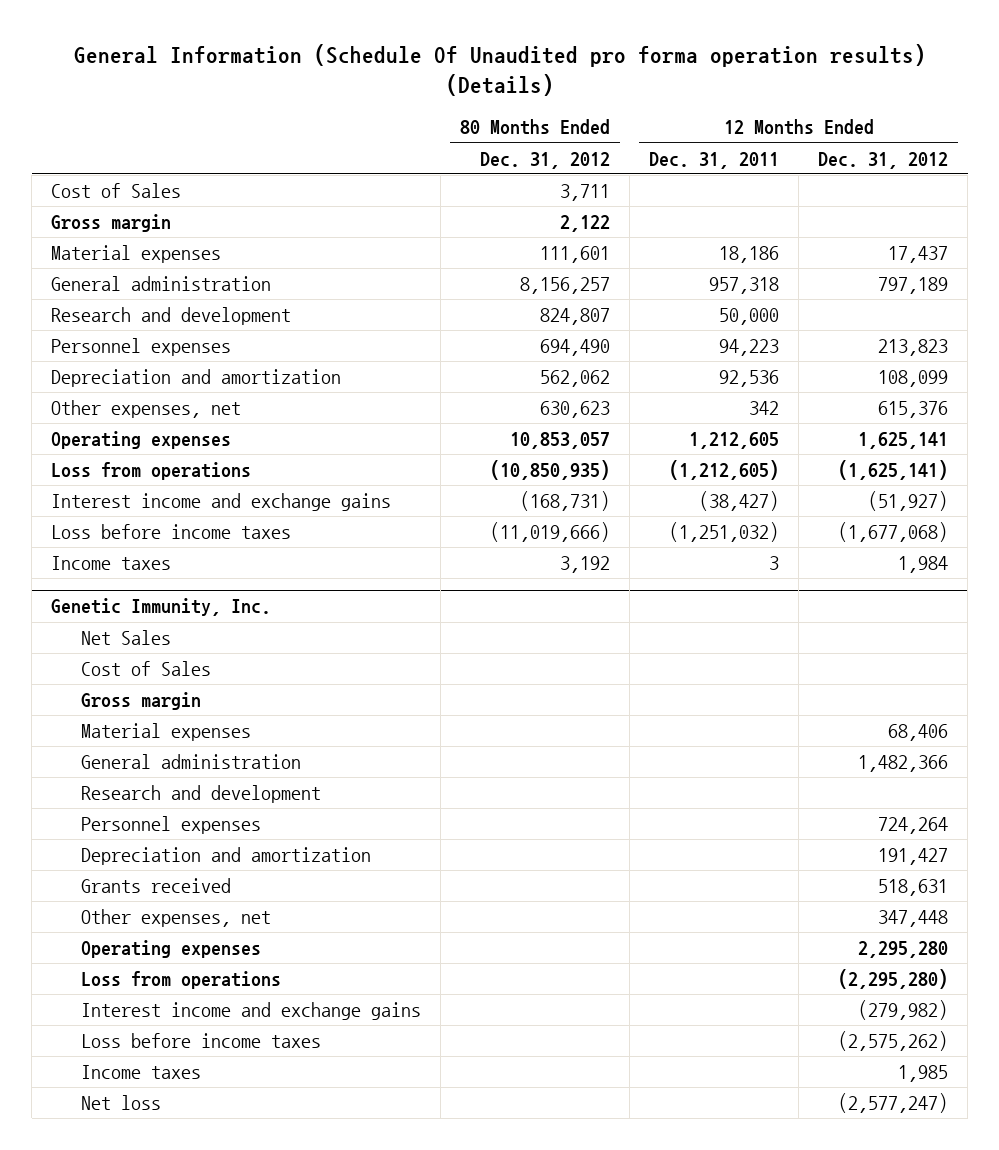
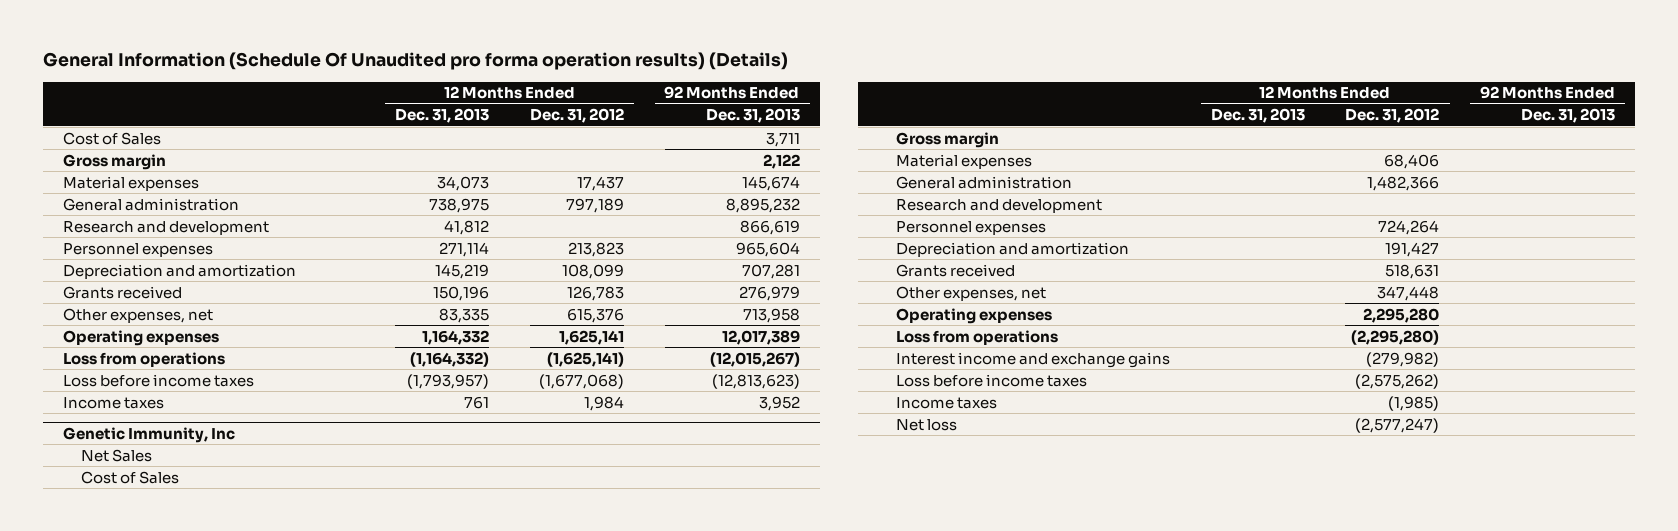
- | 80 Months Ended Dec. 31, 2012 | 12 Months Ended Dec. 31, 2011 | 12 Months Ended Dec. 31, 2012
+ | 12 Months Ended Dec. 31, 2013 | 12 Months Ended Dec. 31, 2012 | 92 Months Ended Dec. 31, 2013
+ Grants received | 150,196 | 126,783 | 276,979
- Interest income and exchange gains | (168,731) | (38,427) | (51,927)
- Genetic Immunity, Inc.
+ Genetic Immunity, Inc
- Income taxes | | | 1,985
+ Income taxes | | (1,985) |

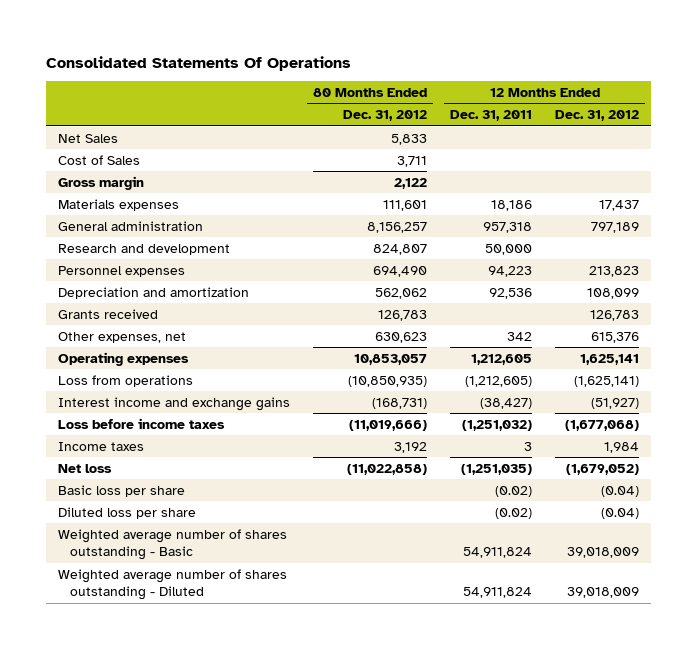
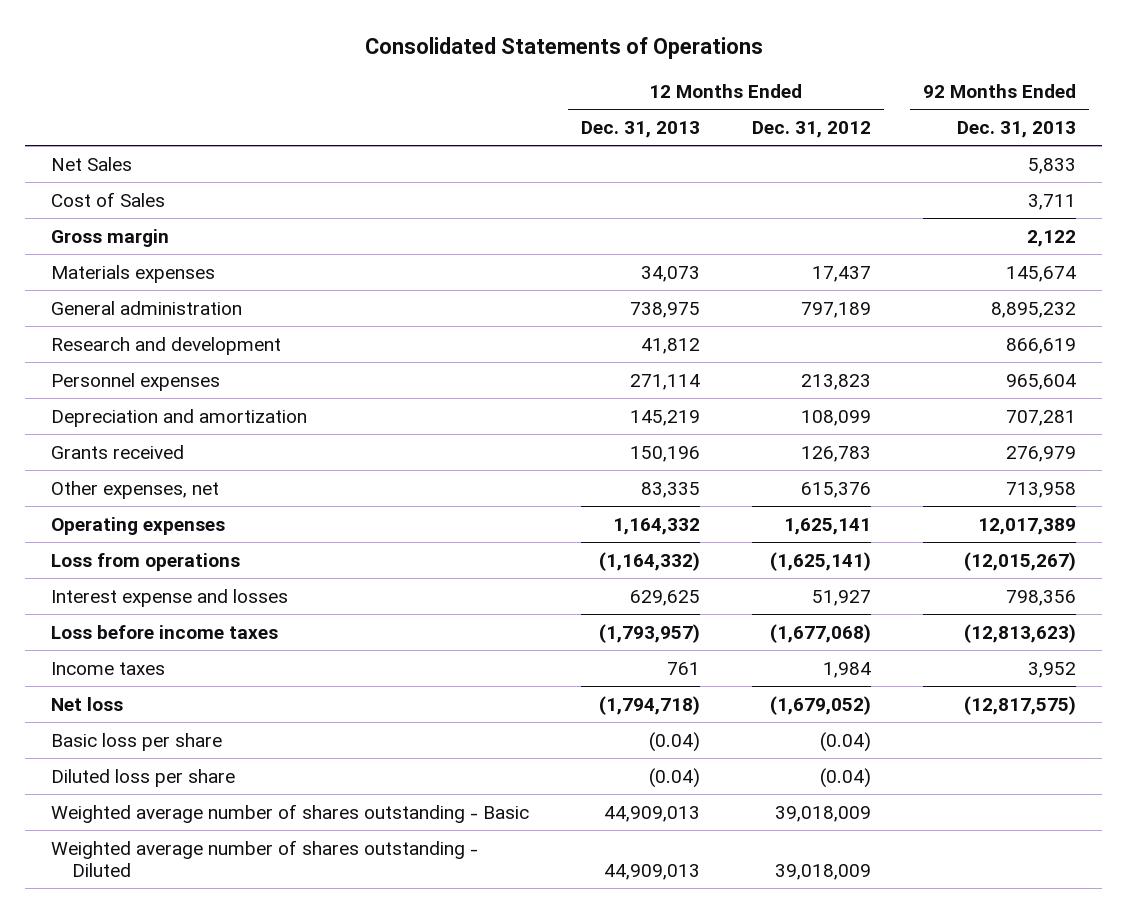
- Consolidated Statements Of Operations
+ Consolidated Statements of Operations
- | 80 Months Ended Dec. 31, 2012 | 12 Months Ended Dec. 31, 2011 | 12 Months Ended Dec. 31, 2012
+ | 12 Months Ended Dec. 31, 2013 | 12 Months Ended Dec. 31, 2012 | 92 Months Ended Dec. 31, 2013
- Interest income and exchange gains | (168,731) | (38,427) | (51,927)
+ Interest expense and losses | 629,625 | 51,927 | 798,356

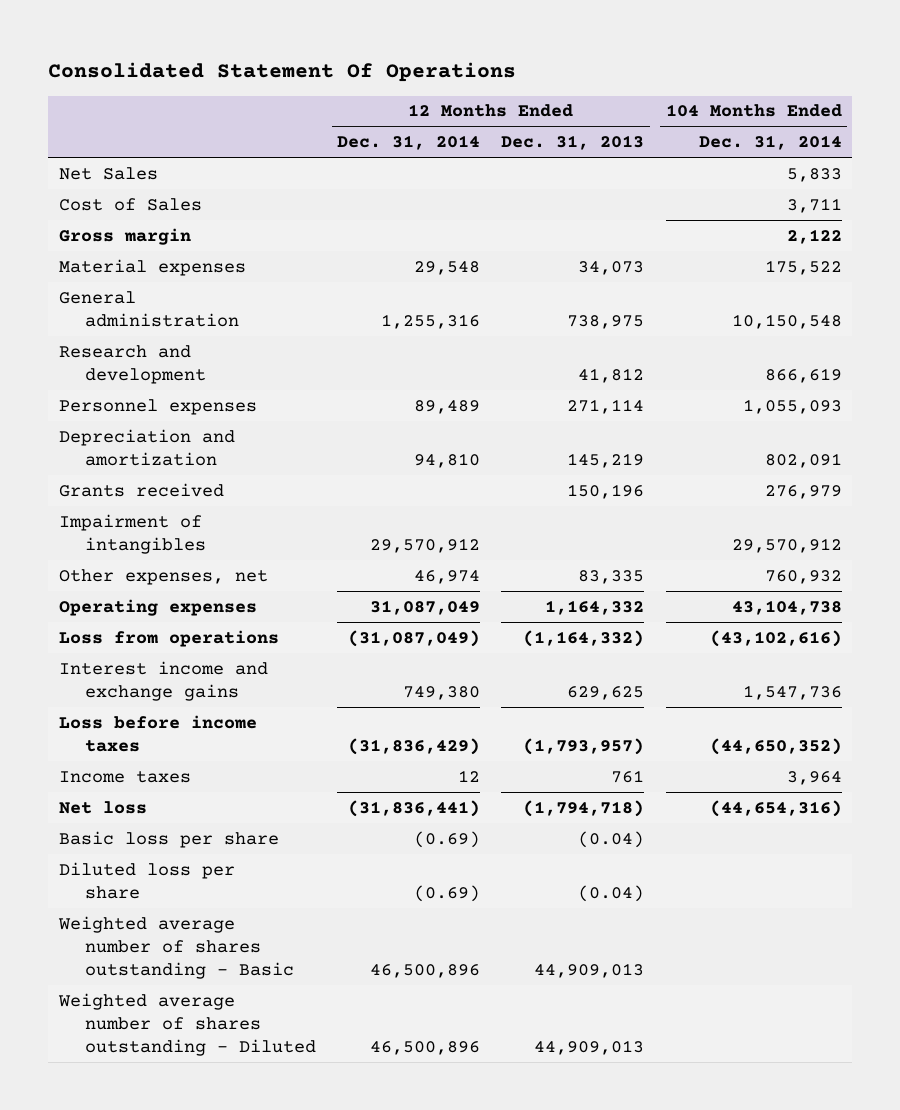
- Consolidated Statements of Operations
+ Consolidated Statement Of Operations
- | 12 Months Ended Dec. 31, 2013 | 12 Months Ended Dec. 31, 2012 | 92 Months Ended Dec. 31, 2013
+ | 12 Months Ended Dec. 31, 2014 | 12 Months Ended Dec. 31, 2013 | 104 Months Ended Dec. 31, 2014
- Materials expenses | 34,073 | 17,437 | 145,674
+ Material expenses | 29,548 | 34,073 | 175,522
+ Impairment of intangibles | 29,570,912 | | 29,570,912
- Interest expense and losses | 629,625 | 51,927 | 798,356
+ Interest income and exchange gains | 749,380 | 629,625 | 1,547,736

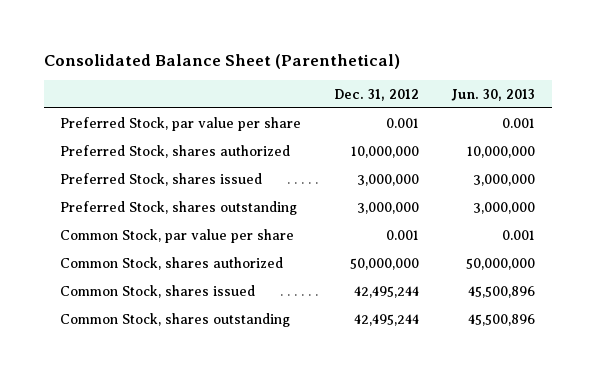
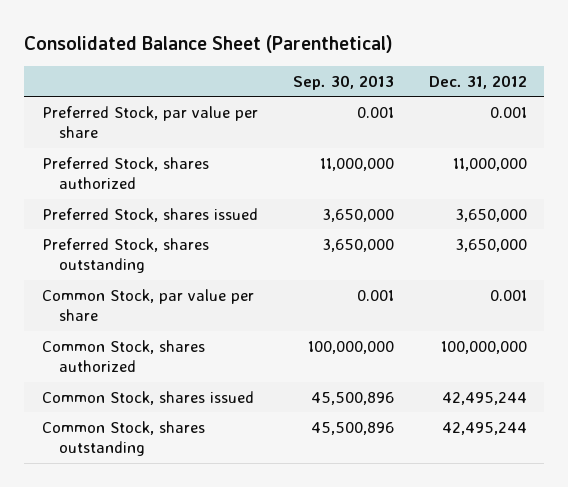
- | Dec. 31, 2012 | Jun. 30, 2013
+ | Sep. 30, 2013 | Dec. 31, 2012
- Preferred Stock, shares authorized | 10,000,000 | 10,000,000
- Preferred Stock, shares issued | 3,000,000 | 3,000,000
- Preferred Stock, shares outstanding | 3,000,000 | 3,000,000
+ Preferred Stock, shares authorized | 11,000,000 | 11,000,000
+ Preferred Stock, shares issued | 3,650,000 | 3,650,000
+ Preferred Stock, shares outstanding | 3,650,000 | 3,650,000
- Common Stock, shares authorized | 50,000,000 | 50,000,000
+ Common Stock, shares authorized | 100,000,000 | 100,000,000

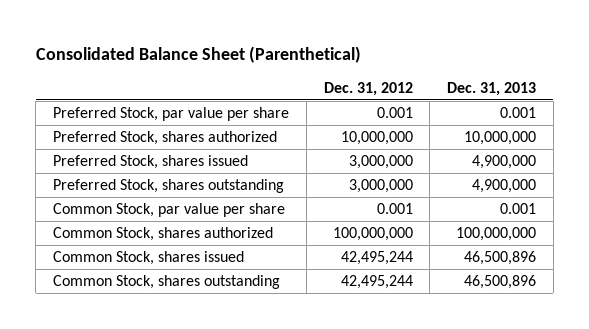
- | Sep. 30, 2013 | Dec. 31, 2012
+ | Dec. 31, 2012 | Dec. 31, 2013
- Preferred Stock, shares authorized | 11,000,000 | 11,000,000
- Preferred Stock, shares issued | 3,650,000 | 3,650,000
- Preferred Stock, shares outstanding | 3,650,000 | 3,650,000
+ Preferred Stock, shares authorized | 10,000,000 | 10,000,000
+ Preferred Stock, shares issued | 3,000,000 | 4,900,000
+ Preferred Stock, shares outstanding | 3,000,000 | 4,900,000

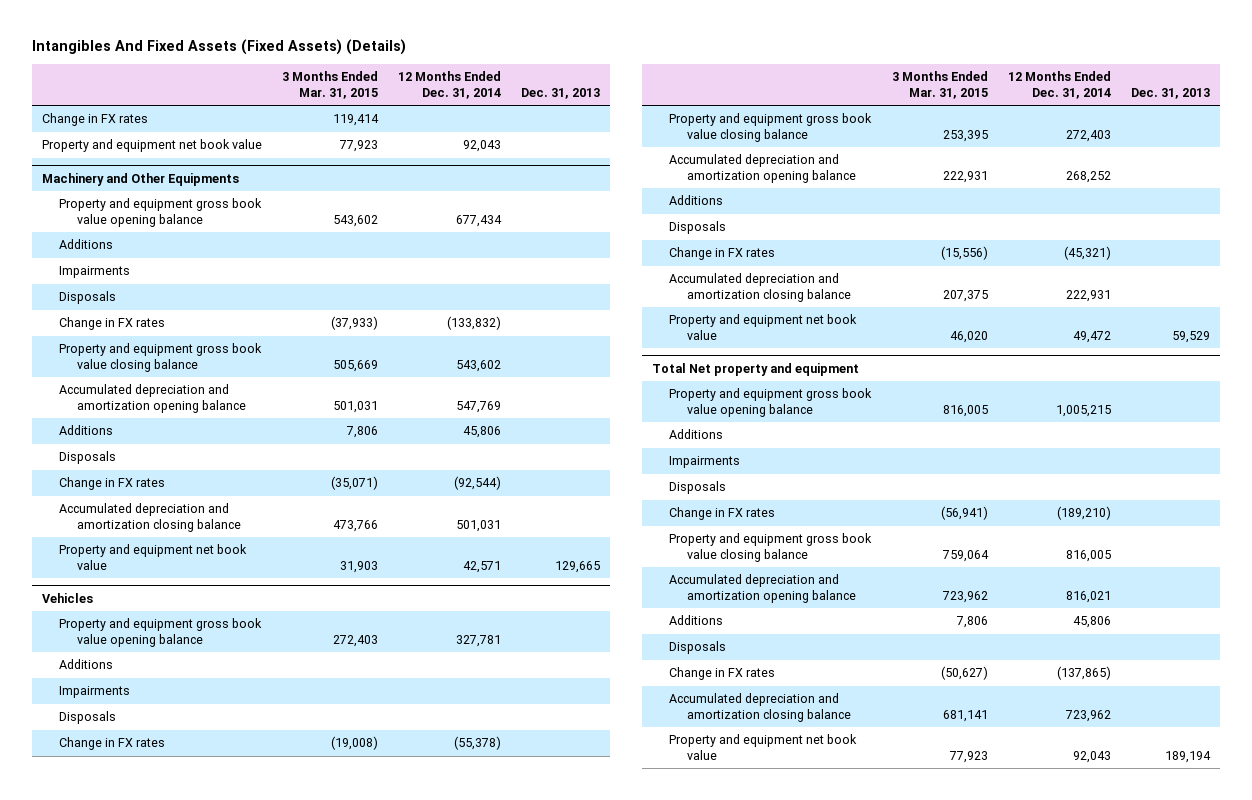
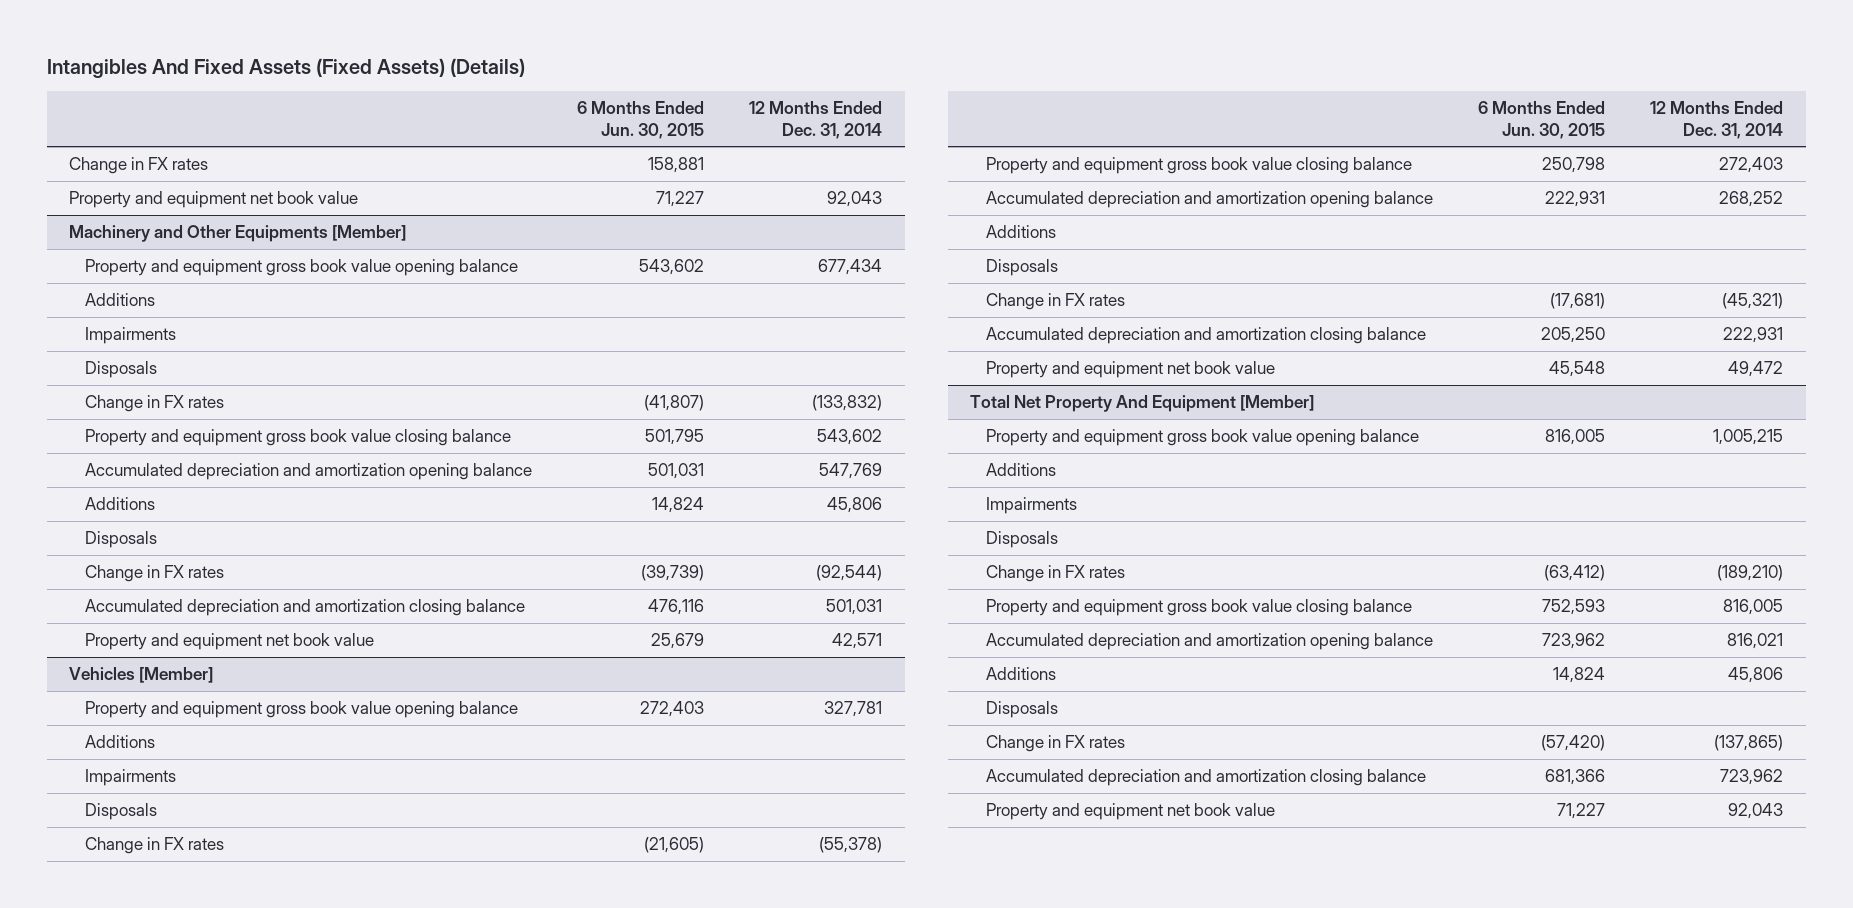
- | 3 Months Ended Mar. 31, 2015 | 12 Months Ended Dec. 31, 2014 | Dec. 31, 2013
+ | 6 Months Ended Jun. 30, 2015 | 12 Months Ended Dec. 31, 2014
- Machinery and Other Equipments
+ Machinery and Other Equipments [Member]
- Vehicles
+ Vehicles [Member]
- Total Net property and equipment
+ Total Net Property And Equipment [Member]

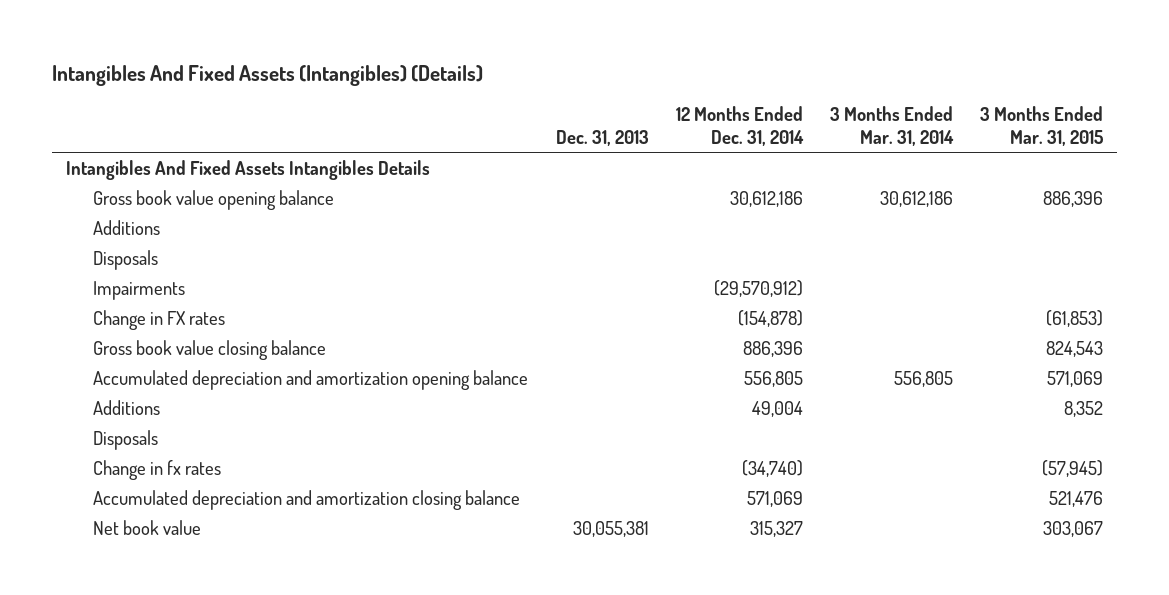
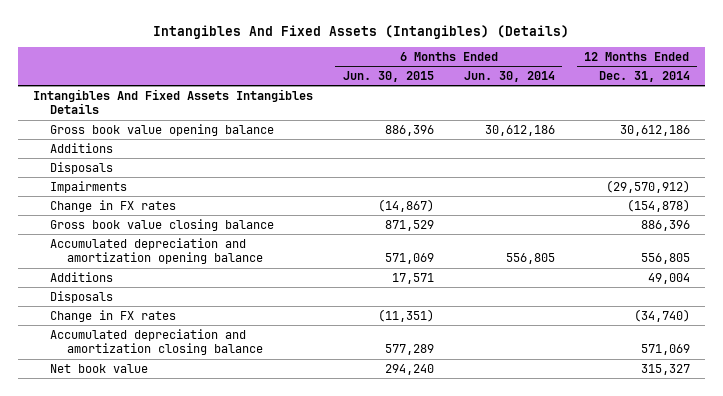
- | Dec. 31, 2013 | 12 Months Ended Dec. 31, 2014 | 3 Months Ended Mar. 31, 2014 | 3 Months Ended Mar. 31, 2015
+ | 6 Months Ended Jun. 30, 2015 | 6 Months Ended Jun. 30, 2014 | 12 Months Ended Dec. 31, 2014
- Change in fx rates | | (34,740) | | (57,945)
+ Change in FX rates | (11,351) | | (34,740)

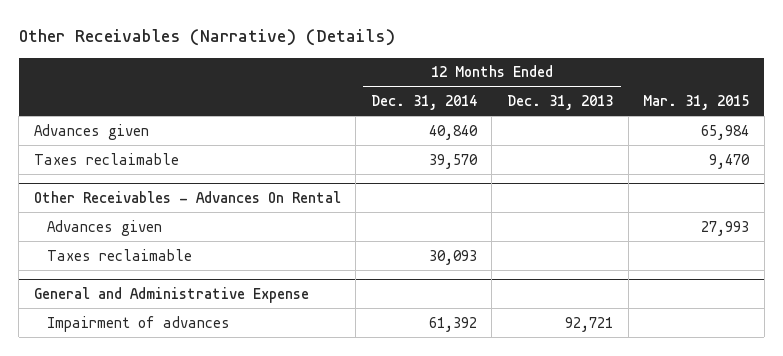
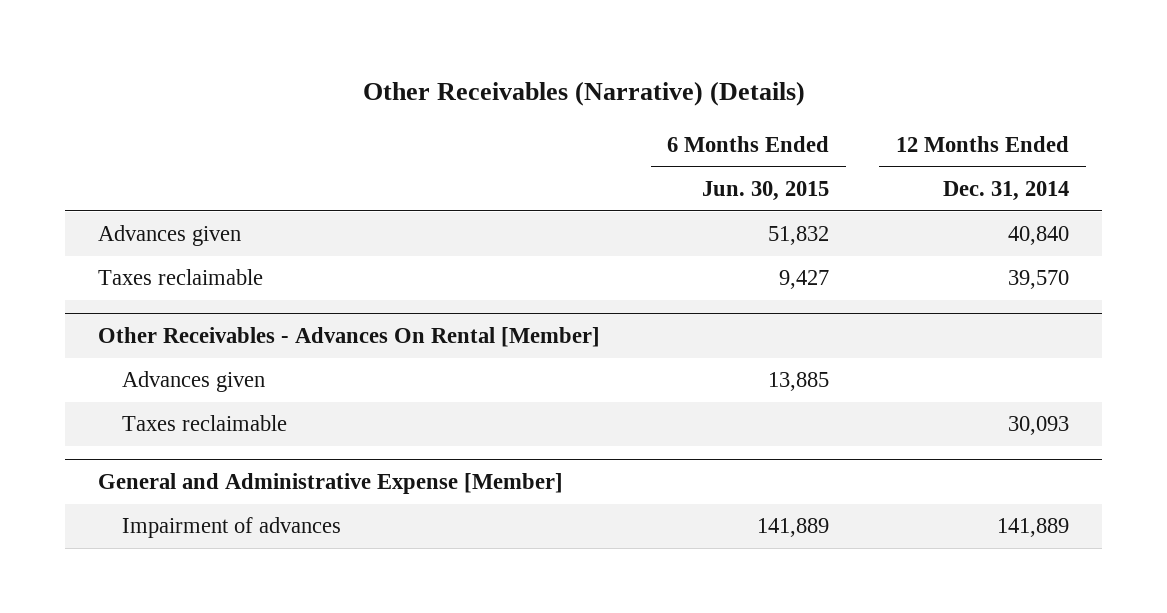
- | 12 Months Ended Dec. 31, 2014 | 12 Months Ended Dec. 31, 2013 | Mar. 31, 2015
+ | 6 Months Ended Jun. 30, 2015 | 12 Months Ended Dec. 31, 2014
- Other Receivables - Advances On Rental
+ Other Receivables - Advances On Rental [Member]
- General and Administrative Expense
- Impairment of advances | 61,392 | 92,721 |
+ General and Administrative Expense [Member]
+ Impairment of advances | 141,889 | 141,889

